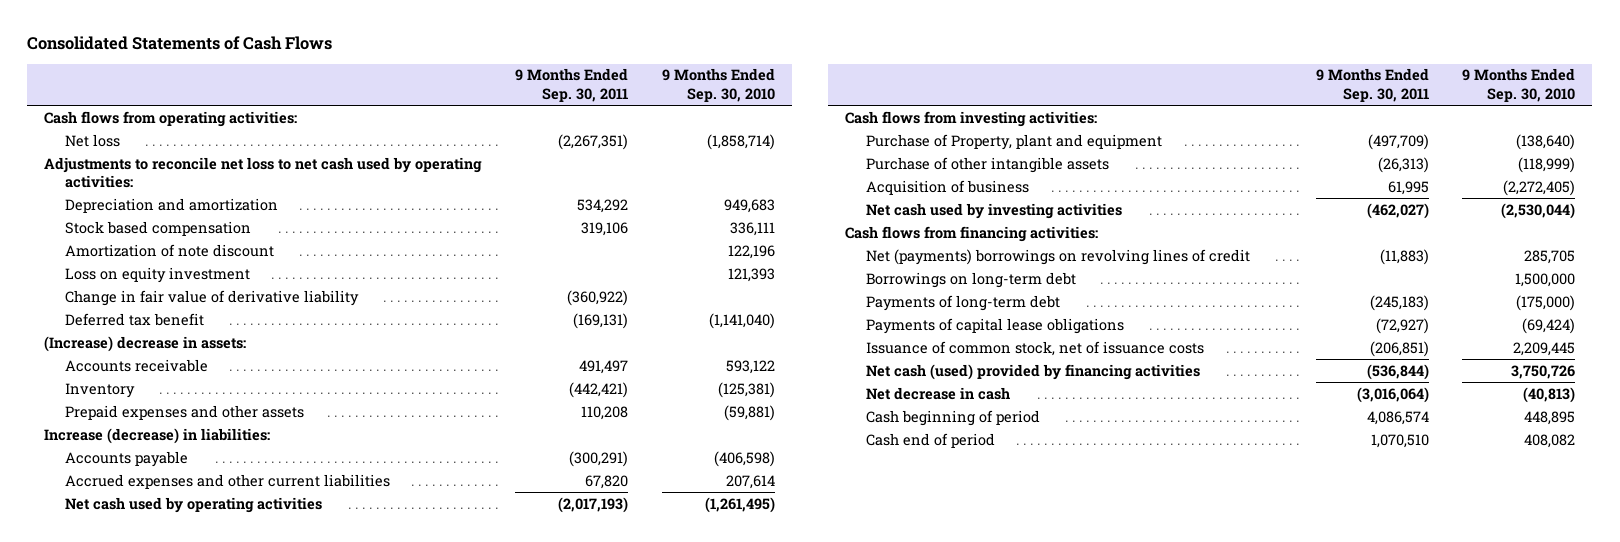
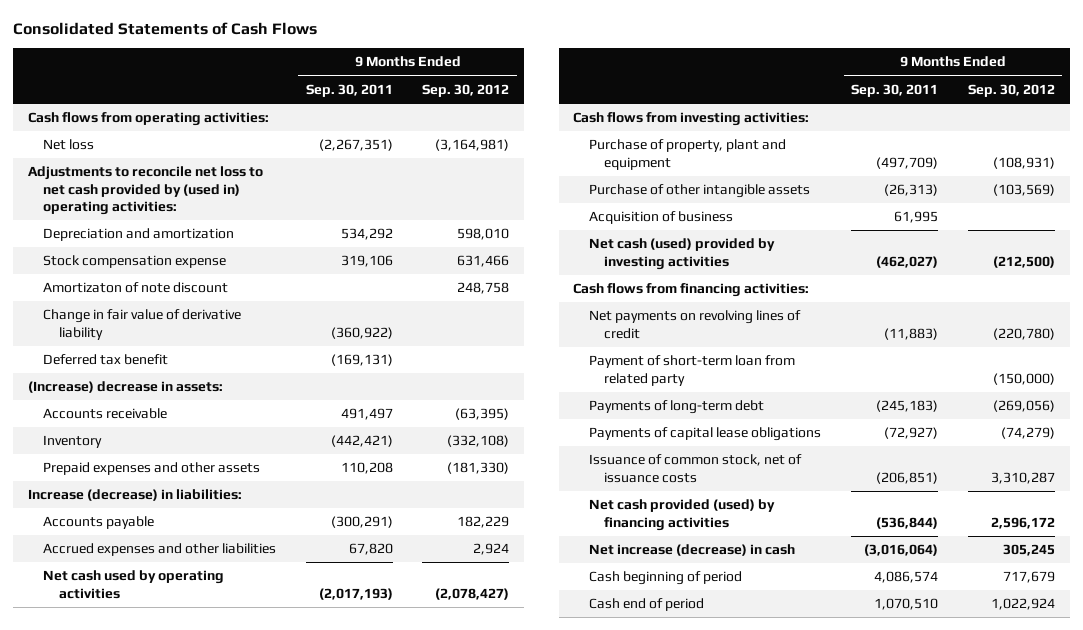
- | 9 Months Ended Sep. 30, 2011 | 9 Months Ended Sep. 30, 2010
+ | 9 Months Ended Sep. 30, 2011 | 9 Months Ended Sep. 30, 2012
- Adjustments to reconcile net loss to net cash used by operating activities:
+ Adjustments to reconcile net loss to net cash provided by (used in) operating activities:
- Stock based compensation | 319,106 | 336,111
- Amortization of note discount | | 122,196
- Loss on equity investment | | 121,393
+ Stock compensation expense | 319,106 | 631,466
+ Amortizaton of note discount | | 248,758
- Accrued expenses and other current liabilities | 67,820 | 207,614
+ Accrued expenses and other liabilities | 67,820 | 2,924
- Purchase of Property, plant and equipment | (497,709) | (138,640)
+ Purchase of property, plant and equipment | (497,709) | (108,931)
- Net cash used by investing activities | (462,027) | (2,530,044)
+ Net cash (used) provided by investing activities | (462,027) | (212,500)
- Net (payments) borrowings on revolving lines of credit | (11,883) | 285,705
- Borrowings on long-term debt | | 1,500,000
+ Net payments on revolving lines of credit | (11,883) | (220,780)
+ Payment of short-term loan from related party | | (150,000)
- Net cash (used) provided by financing activities | (536,844) | 3,750,726
- Net decrease in cash | (3,016,064) | (40,813)
+ Net cash provided (used) by financing activities | (536,844) | 2,596,172
+ Net increase (decrease) in cash | (3,016,064) | 305,245

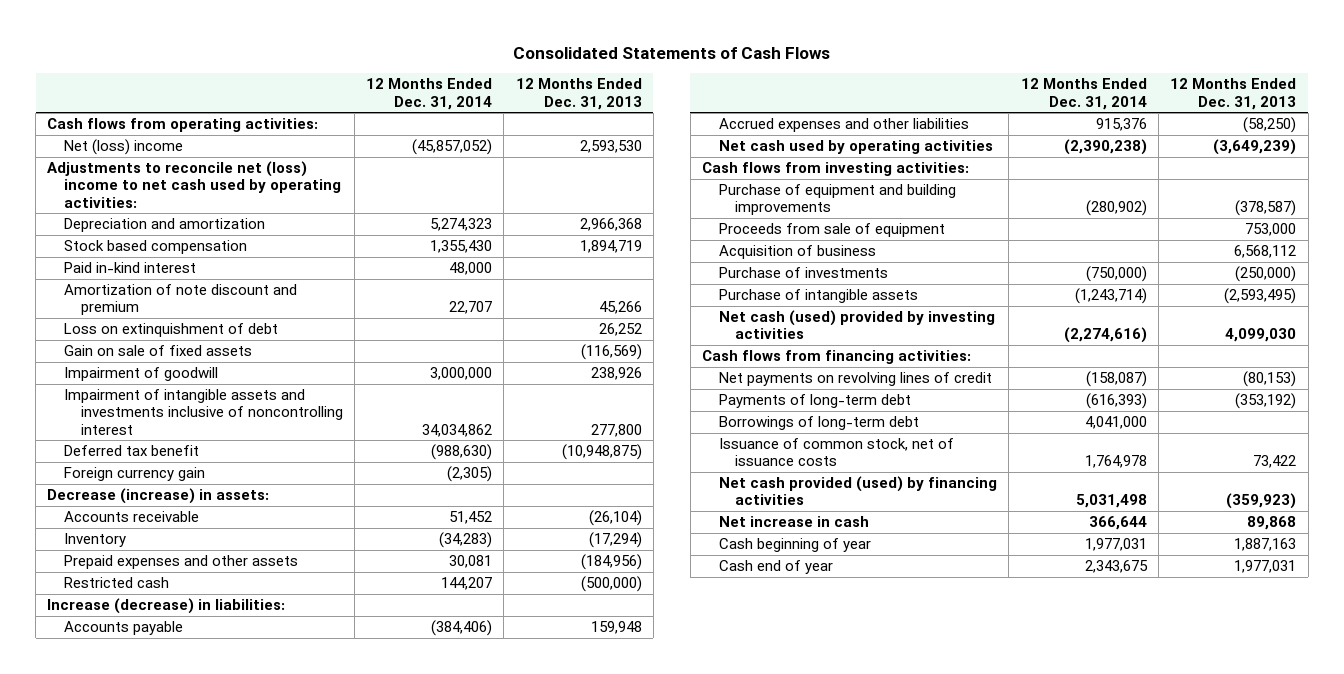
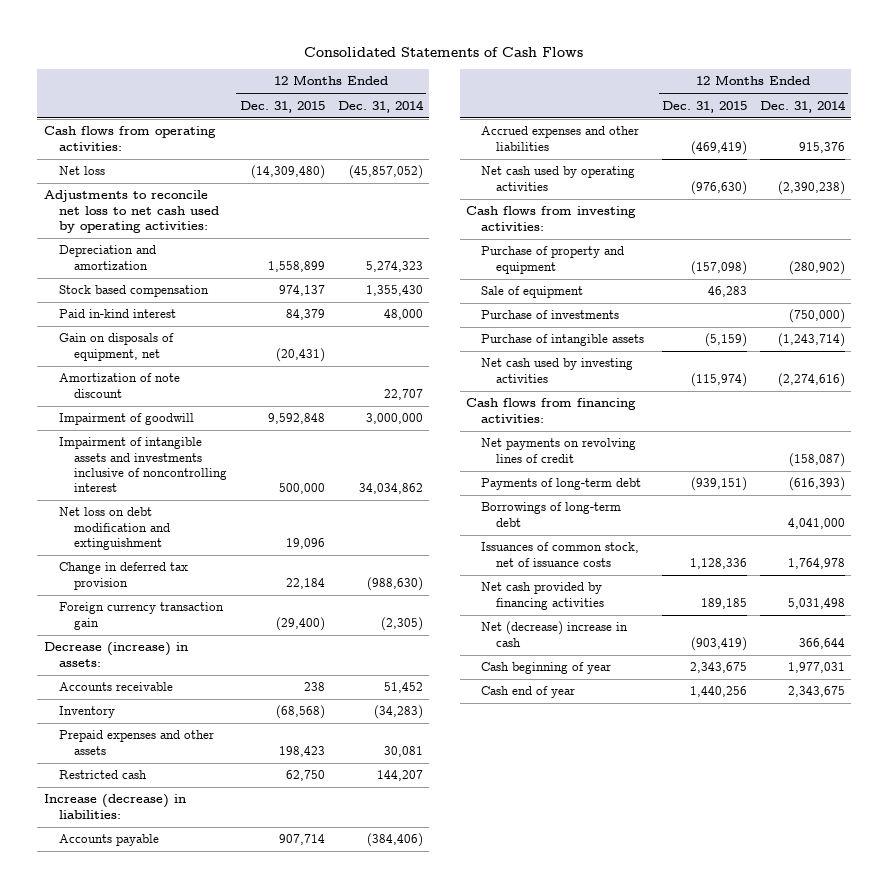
- | 12 Months Ended Dec. 31, 2014 | 12 Months Ended Dec. 31, 2013
+ | 12 Months Ended Dec. 31, 2015 | 12 Months Ended Dec. 31, 2014
- Net (loss) income | (45,857,052) | 2,593,530
- Adjustments to reconcile net (loss) income to net cash used by operating activities:
+ Net loss | (14,309,480) | (45,857,052)
+ Adjustments to reconcile net loss to net cash used by operating activities:
- Amortization of note discount and premium | 22,707 | 45,266
- Loss on extinquishment of debt | | 26,252
- Gain on sale of fixed assets | | (116,569)
+ Gain on disposals of equipment, net | (20,431) |
+ Amortization of note discount | | 22,707
- Deferred tax benefit | (988,630) | (10,948,875)
- Foreign currency gain | (2,305) |
+ Net loss on debt modification and extinguishment | 19,096 |
+ Change in deferred tax provision | 22,184 | (988,630)
+ Foreign currency transaction gain | (29,400) | (2,305)
- Purchase of equipment and building improvements | (280,902) | (378,587)
- Proceeds from sale of equipment | | 753,000
- Acquisition of business | | 6,568,112
+ Purchase of property and equipment | (157,098) | (280,902)
+ Sale of equipment | 46,283 |
- Net cash (used) provided by investing activities | (2,274,616) | 4,099,030
+ Net cash used by investing activities | (115,974) | (2,274,616)
- Issuance of common stock, net of issuance costs | 1,764,978 | 73,422
- Net cash provided (used) by financing activities | 5,031,498 | (359,923)
- Net increase in cash | 366,644 | 89,868
+ Issuances of common stock, net of issuance costs | 1,128,336 | 1,764,978
+ Net cash provided by financing activities | 189,185 | 5,031,498
+ Net (decrease) increase in cash | (903,419) | 366,644

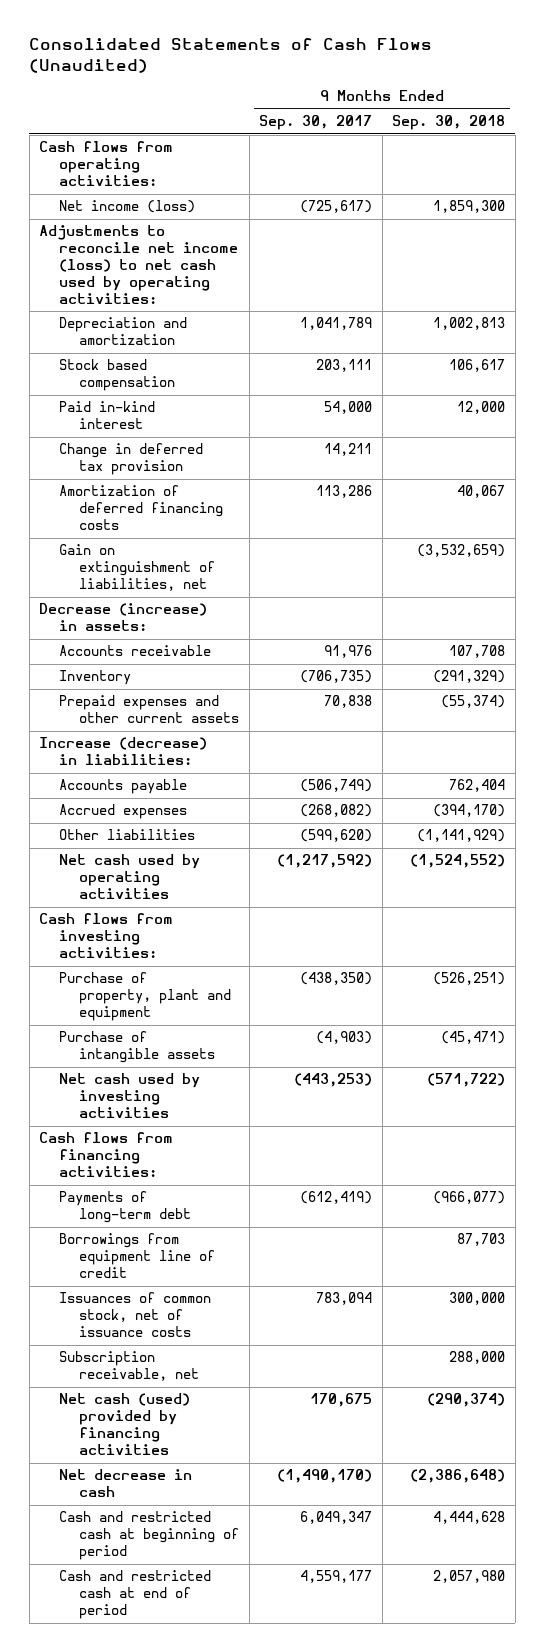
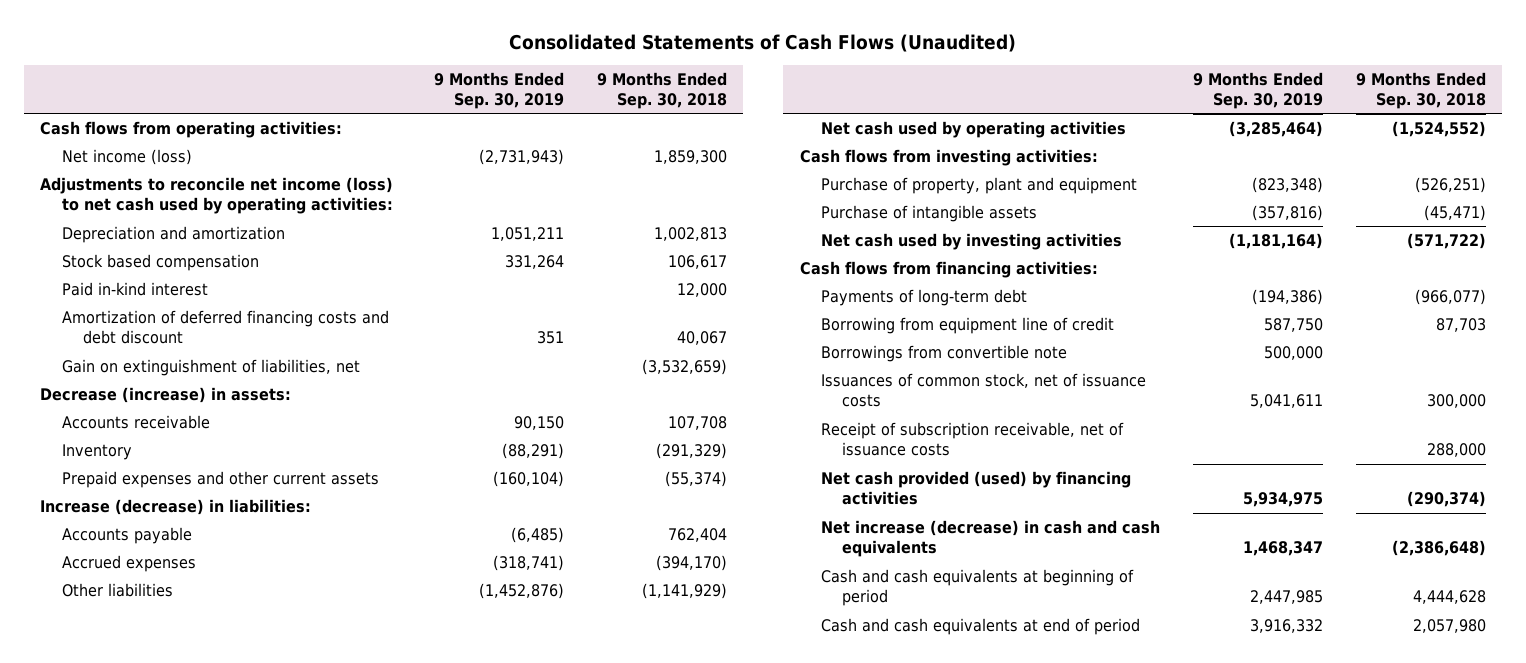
- | 9 Months Ended Sep. 30, 2017 | 9 Months Ended Sep. 30, 2018
+ | 9 Months Ended Sep. 30, 2019 | 9 Months Ended Sep. 30, 2018
- Change in deferred tax provision | 14,211 |
- Amortization of deferred financing costs | 113,286 | 40,067
+ Amortization of deferred financing costs and debt discount | 351 | 40,067
- Borrowings from equipment line of credit | | 87,703
+ Borrowing from equipment line of credit | 587,750 | 87,703
+ Borrowings from convertible note | 500,000 |
- Subscription receivable, net | | 288,000
- Net cash (used) provided by financing activities | 170,675 | (290,374)
- Net decrease in cash | (1,490,170) | (2,386,648)
- Cash and restricted cash at beginning of period | 6,049,347 | 4,444,628
- Cash and restricted cash at end of period | 4,559,177 | 2,057,980
+ Receipt of subscription receivable, net of issuance costs | | 288,000
+ Net cash provided (used) by financing activities | 5,934,975 | (290,374)
+ Net increase (decrease) in cash and cash equivalents | 1,468,347 | (2,386,648)
+ Cash and cash equivalents at beginning of period | 2,447,985 | 4,444,628
+ Cash and cash equivalents at end of period | 3,916,332 | 2,057,980

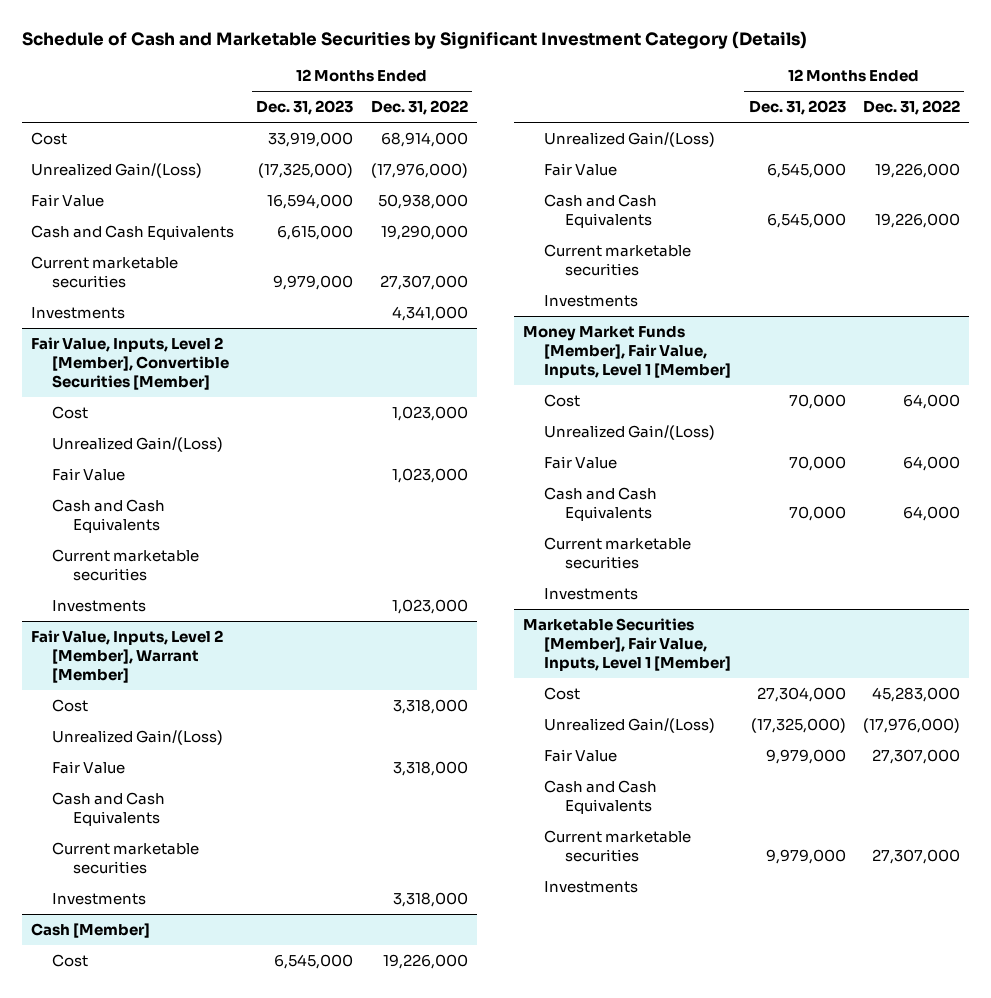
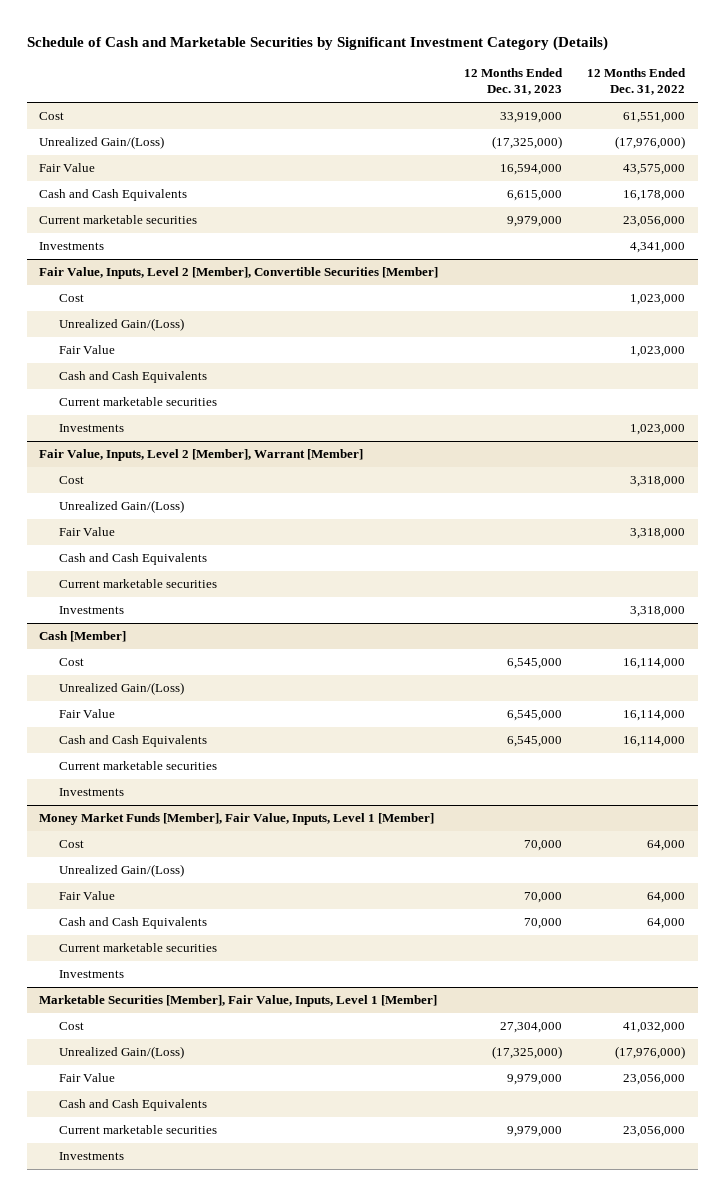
- Cost | 33,919,000 | 68,914,000
+ Cost | 33,919,000 | 61,551,000
- Fair Value | 16,594,000 | 50,938,000
- Cash and Cash Equivalents | 6,615,000 | 19,290,000
- Current marketable securities | 9,979,000 | 27,307,000
+ Fair Value | 16,594,000 | 43,575,000
+ Cash and Cash Equivalents | 6,615,000 | 16,178,000
+ Current marketable securities | 9,979,000 | 23,056,000
@ Cash [Member]
- Cost | 6,545,000 | 19,226,000
+ Cost | 6,545,000 | 16,114,000
- Fair Value | 6,545,000 | 19,226,000
- Cash and Cash Equivalents | 6,545,000 | 19,226,000
+ Fair Value | 6,545,000 | 16,114,000
+ Cash and Cash Equivalents | 6,545,000 | 16,114,000
@ Marketable Securities [Member], Fair Value, Inputs, Level 1 [Member]
- Cost | 27,304,000 | 45,283,000
+ Cost | 27,304,000 | 41,032,000
- Fair Value | 9,979,000 | 27,307,000
+ Fair Value | 9,979,000 | 23,056,000
- Current marketable securities | 9,979,000 | 27,307,000
+ Current marketable securities | 9,979,000 | 23,056,000

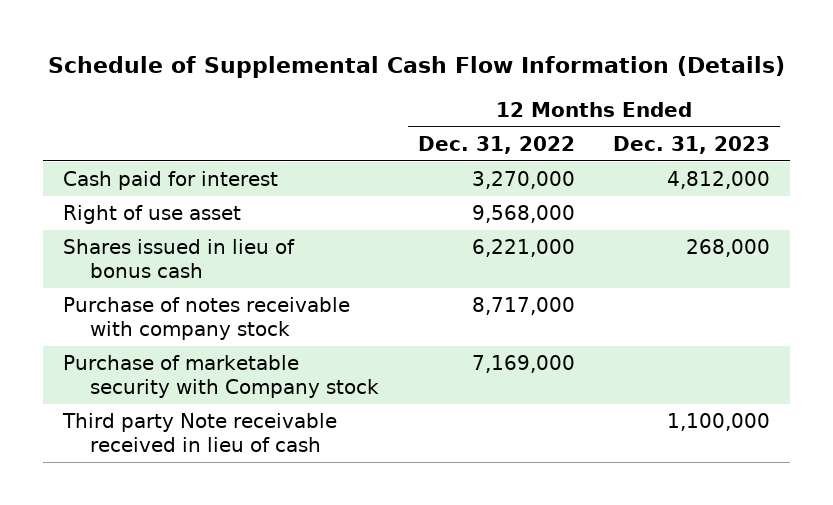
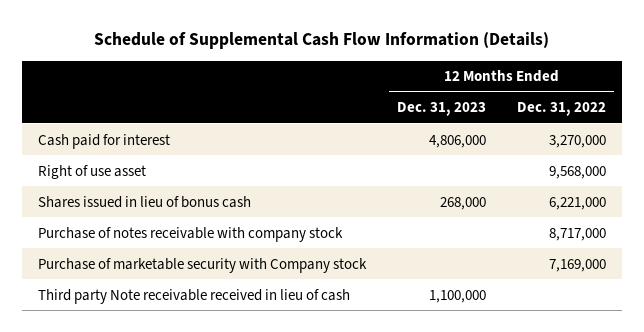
- | 12 Months Ended Dec. 31, 2022 | 12 Months Ended Dec. 31, 2023
+ | 12 Months Ended Dec. 31, 2023 | 12 Months Ended Dec. 31, 2022
- Cash paid for interest | 3,270,000 | 4,812,000
+ Cash paid for interest | 4,806,000 | 3,270,000

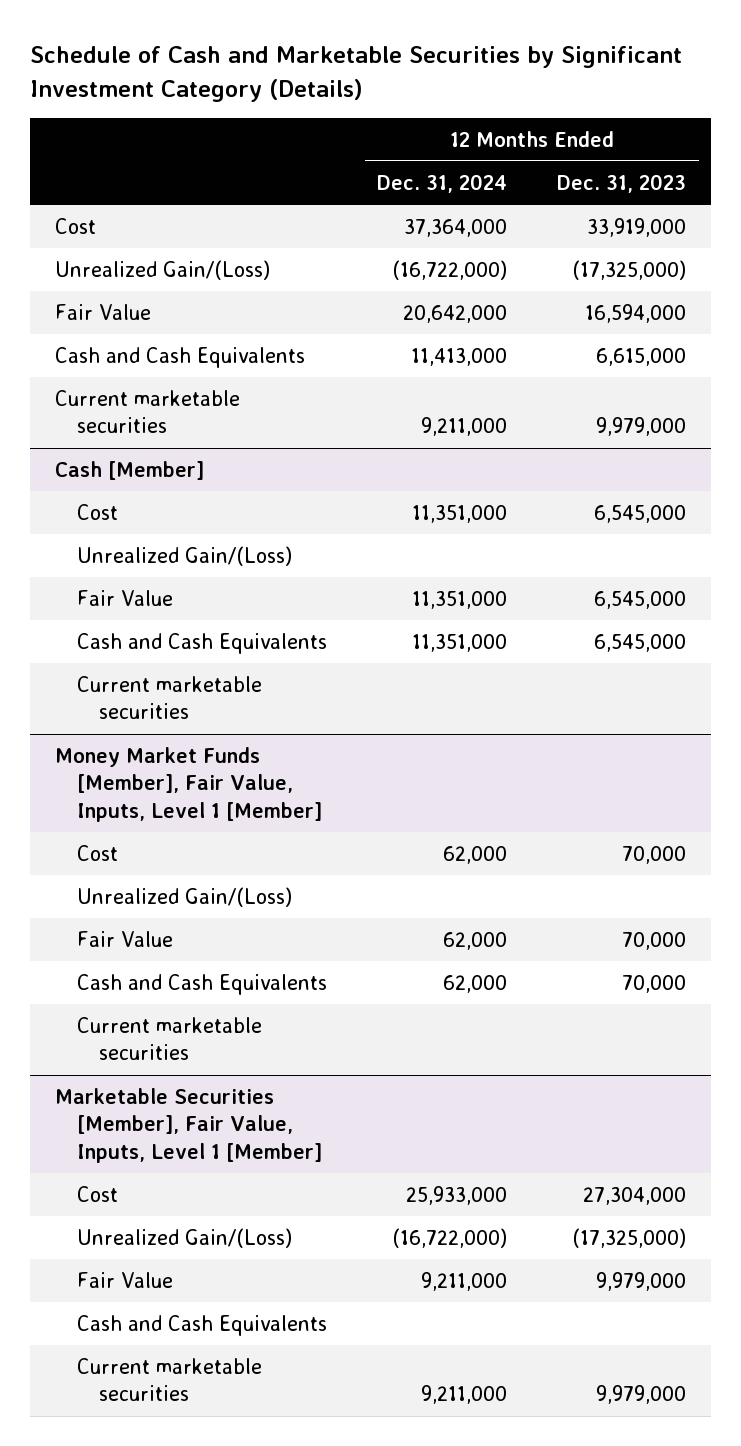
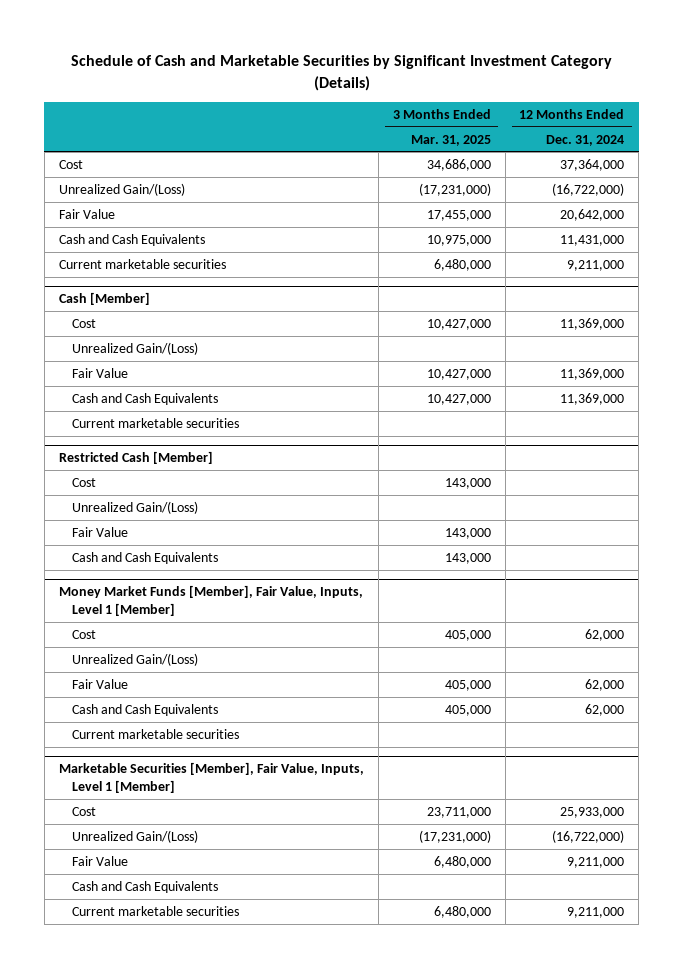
- | 12 Months Ended Dec. 31, 2024 | 12 Months Ended Dec. 31, 2023
+ | 3 Months Ended Mar. 31, 2025 | 12 Months Ended Dec. 31, 2024
- Cash and Cash Equivalents | 11,413,000 | 6,615,000
+ Cash and Cash Equivalents | 10,975,000 | 11,431,000
@ Cash [Member]
- Cost | 11,351,000 | 6,545,000
+ Cost | 10,427,000 | 11,369,000
- Fair Value | 11,351,000 | 6,545,000
- Cash and Cash Equivalents | 11,351,000 | 6,545,000
+ Fair Value | 10,427,000 | 11,369,000
+ Cash and Cash Equivalents | 10,427,000 | 11,369,000
+ Restricted Cash [Member]
+ Cost | 143,000 |
+ Unrealized Gain/(Loss)
+ Fair Value | 143,000 |
+ Cash and Cash Equivalents | 143,000 |

